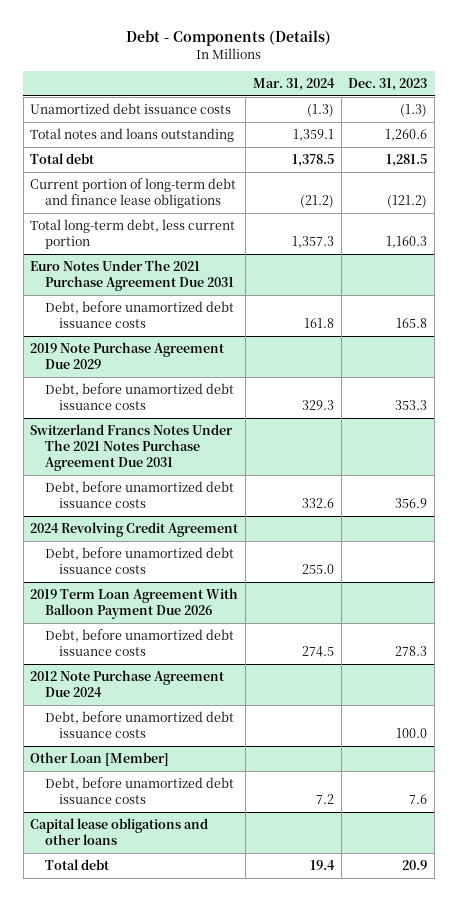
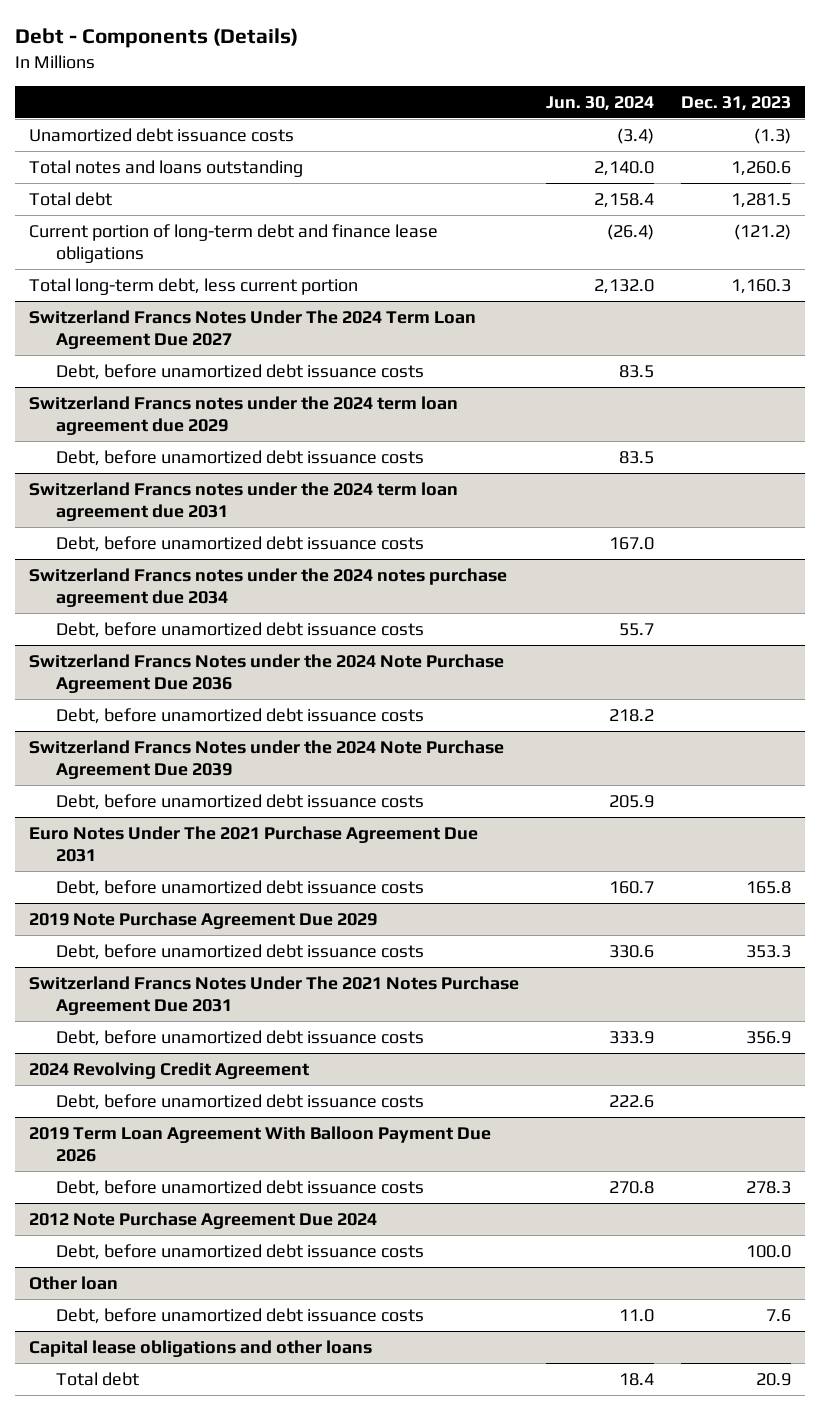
- | Mar. 31, 2024 | Dec. 31, 2023
+ | Jun. 30, 2024 | Dec. 31, 2023
+ Switzerland Francs Notes Under The 2024 Term Loan Agreement Due 2027
+ Debt, before unamortized debt issuance costs | 83.5 |
+ Switzerland Francs notes under the 2024 term loan agreement due 2029
+ Debt, before unamortized debt issuance costs | 83.5 |
+ Switzerland Francs notes under the 2024 term loan agreement due 2031
+ Debt, before unamortized debt issuance costs | 167.0 |
+ Switzerland Francs notes under the 2024 notes purchase agreement due 2034
+ Debt, before unamortized debt issuance costs | 55.7 |
+ Switzerland Francs Notes under the 2024 Note Purchase Agreement Due 2036
+ Debt, before unamortized debt issuance costs | 218.2 |
+ Switzerland Francs Notes under the 2024 Note Purchase Agreement Due 2039
+ Debt, before unamortized debt issuance costs | 205.9 |
- Other Loan [Member]
+ Other loan

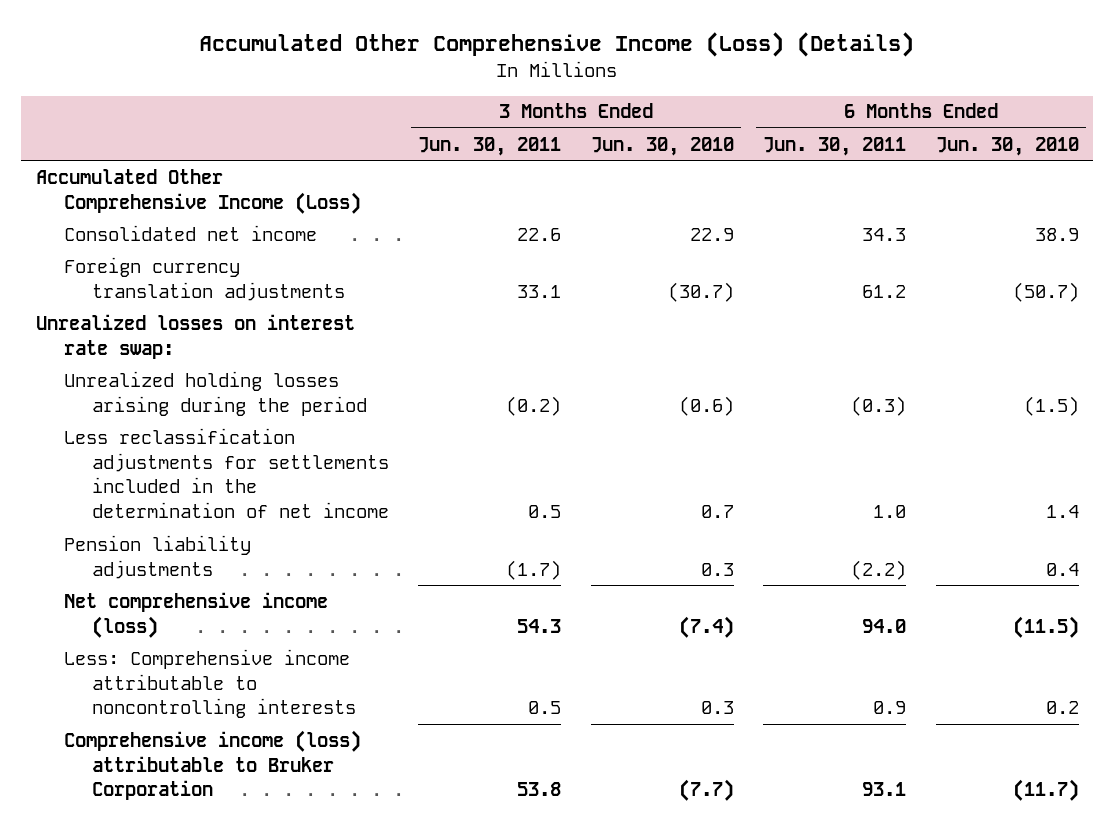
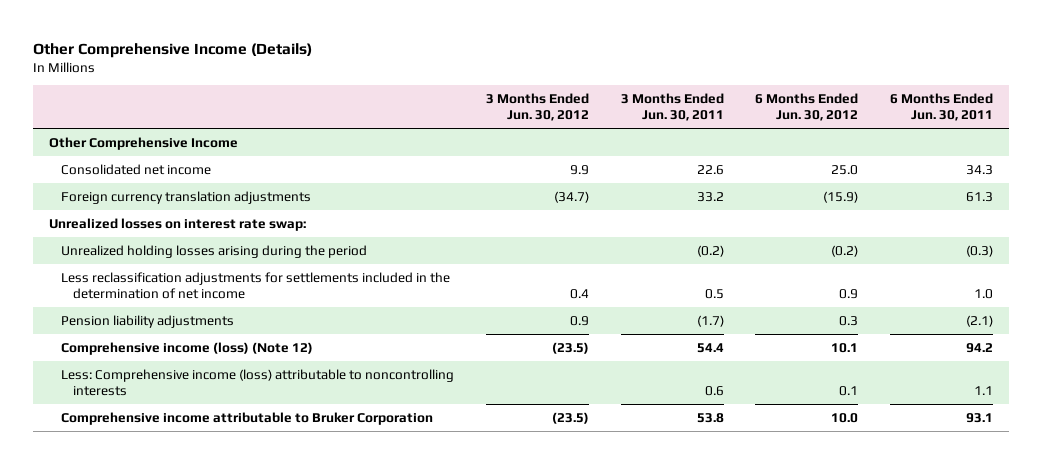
- Accumulated Other Comprehensive Income (Loss) (Details)
+ Other Comprehensive Income (Details)
- | 3 Months Ended Jun. 30, 2011 | 3 Months Ended Jun. 30, 2010 | 6 Months Ended Jun. 30, 2011 | 6 Months Ended Jun. 30, 2010
+ | 3 Months Ended Jun. 30, 2012 | 3 Months Ended Jun. 30, 2011 | 6 Months Ended Jun. 30, 2012 | 6 Months Ended Jun. 30, 2011
- Accumulated Other Comprehensive Income (Loss)
+ Other Comprehensive Income
- Foreign currency translation adjustments | 33.1 | (30.7) | 61.2 | (50.7)
+ Foreign currency translation adjustments | (34.7) | 33.2 | (15.9) | 61.3
- Pension liability adjustments | (1.7) | 0.3 | (2.2) | 0.4
- Net comprehensive income (loss) | 54.3 | (7.4) | 94.0 | (11.5)
- Less: Comprehensive income attributable to noncontrolling interests | 0.5 | 0.3 | 0.9 | 0.2
- Comprehensive income (loss) attributable to Bruker Corporation | 53.8 | (7.7) | 93.1 | (11.7)
+ Pension liability adjustments | 0.9 | (1.7) | 0.3 | (2.1)
+ Comprehensive income (loss) (Note 12) | (23.5) | 54.4 | 10.1 | 94.2
+ Less: Comprehensive income (loss) attributable to noncontrolling interests | | 0.6 | 0.1 | 1.1
+ Comprehensive income attributable to Bruker Corporation | (23.5) | 53.8 | 10.0 | 93.1

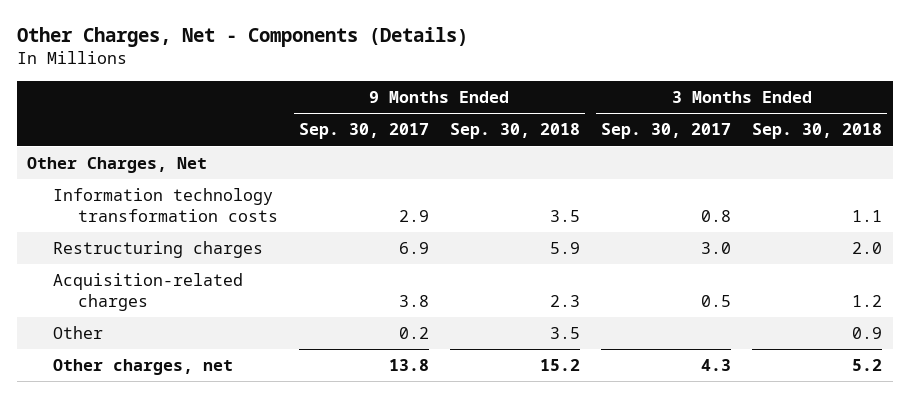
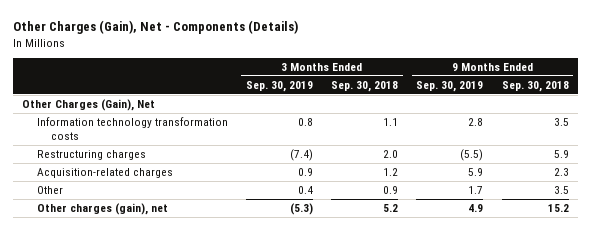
- Other Charges, Net - Components (Details)
+ Other Charges (Gain), Net - Components (Details)
- | 9 Months Ended Sep. 30, 2017 | 9 Months Ended Sep. 30, 2018 | 3 Months Ended Sep. 30, 2017 | 3 Months Ended Sep. 30, 2018
+ | 3 Months Ended Sep. 30, 2019 | 3 Months Ended Sep. 30, 2018 | 9 Months Ended Sep. 30, 2019 | 9 Months Ended Sep. 30, 2018
- Other Charges, Net
+ Other Charges (Gain), Net
- Other charges, net | 13.8 | 15.2 | 4.3 | 5.2
+ Other charges (gain), net | (5.3) | 5.2 | 4.9 | 15.2

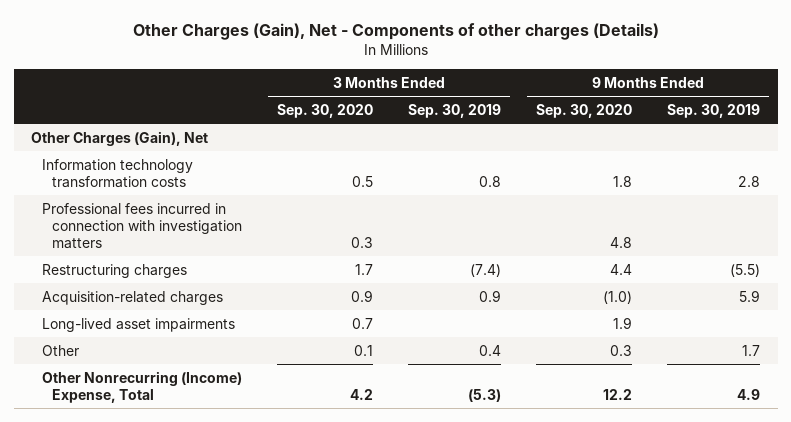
- Other Charges (Gain), Net - Components (Details)
+ Other Charges (Gain), Net - Components of other charges (Details)
- | 3 Months Ended Sep. 30, 2019 | 3 Months Ended Sep. 30, 2018 | 9 Months Ended Sep. 30, 2019 | 9 Months Ended Sep. 30, 2018
+ | 3 Months Ended Sep. 30, 2020 | 3 Months Ended Sep. 30, 2019 | 9 Months Ended Sep. 30, 2020 | 9 Months Ended Sep. 30, 2019
+ Professional fees incurred in connection with investigation matters | 0.3 | | 4.8 |
+ Long-lived asset impairments | 0.7 | | 1.9 |
- Other charges (gain), net | (5.3) | 5.2 | 4.9 | 15.2
+ Other Nonrecurring (Income) Expense, Total | 4.2 | (5.3) | 12.2 | 4.9

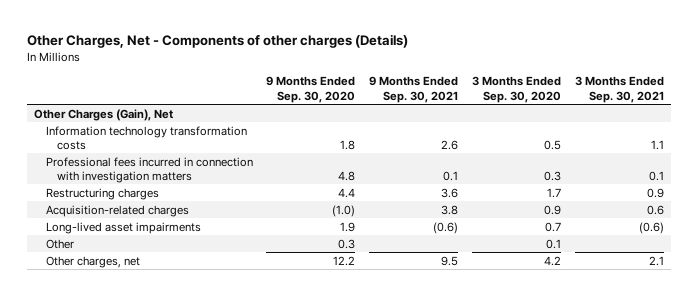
- Other Charges (Gain), Net - Components of other charges (Details)
+ Other Charges, Net - Components of other charges (Details)
- | 3 Months Ended Sep. 30, 2020 | 3 Months Ended Sep. 30, 2019 | 9 Months Ended Sep. 30, 2020 | 9 Months Ended Sep. 30, 2019
+ | 9 Months Ended Sep. 30, 2020 | 9 Months Ended Sep. 30, 2021 | 3 Months Ended Sep. 30, 2020 | 3 Months Ended Sep. 30, 2021
- Other Nonrecurring (Income) Expense, Total | 4.2 | (5.3) | 12.2 | 4.9
+ Other charges, net | 12.2 | 9.5 | 4.2 | 2.1

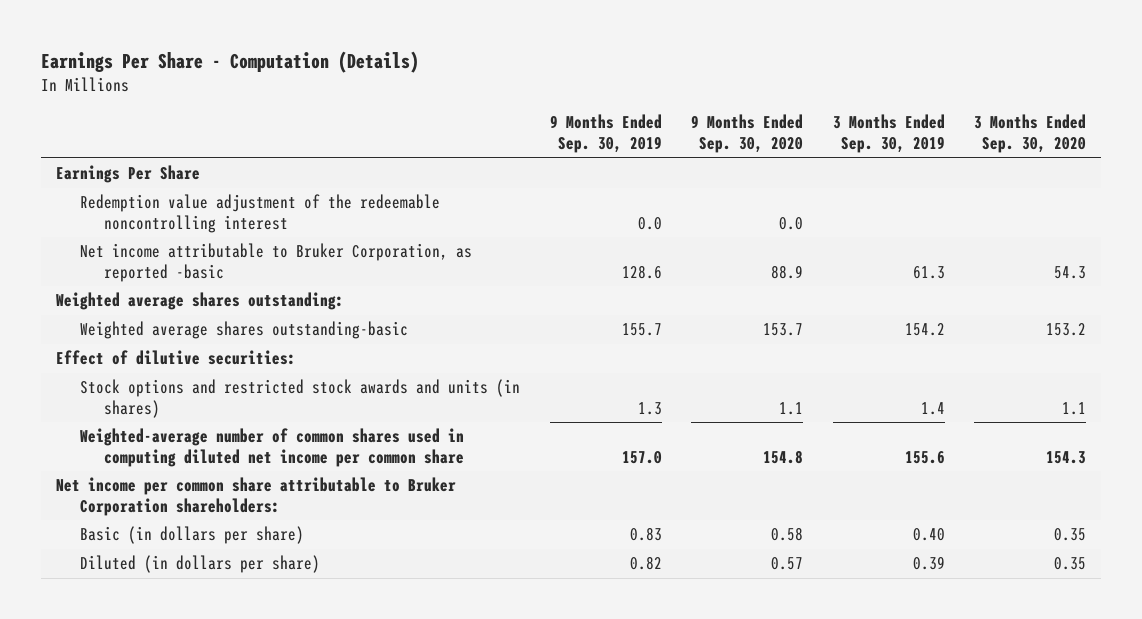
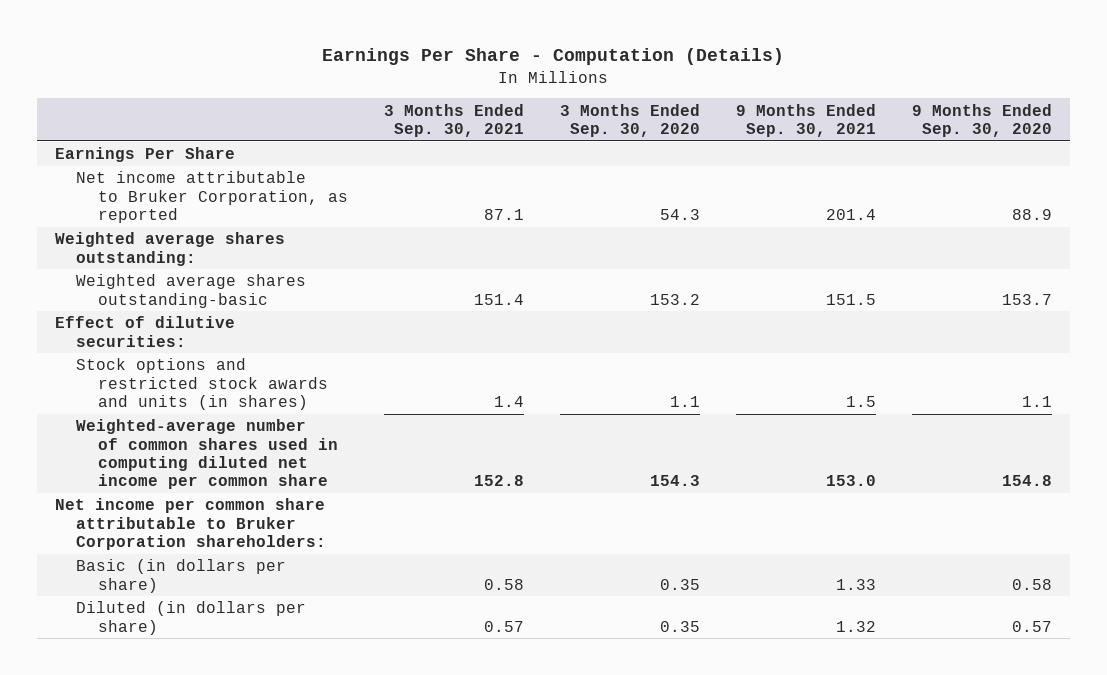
- | 9 Months Ended Sep. 30, 2019 | 9 Months Ended Sep. 30, 2020 | 3 Months Ended Sep. 30, 2019 | 3 Months Ended Sep. 30, 2020
+ | 3 Months Ended Sep. 30, 2021 | 3 Months Ended Sep. 30, 2020 | 9 Months Ended Sep. 30, 2021 | 9 Months Ended Sep. 30, 2020
- Redemption value adjustment of the redeemable noncontrolling interest | 0.0 | 0.0 | |
- Net income attributable to Bruker Corporation, as reported -basic | 128.6 | 88.9 | 61.3 | 54.3
+ Net income attributable to Bruker Corporation, as reported | 87.1 | 54.3 | 201.4 | 88.9

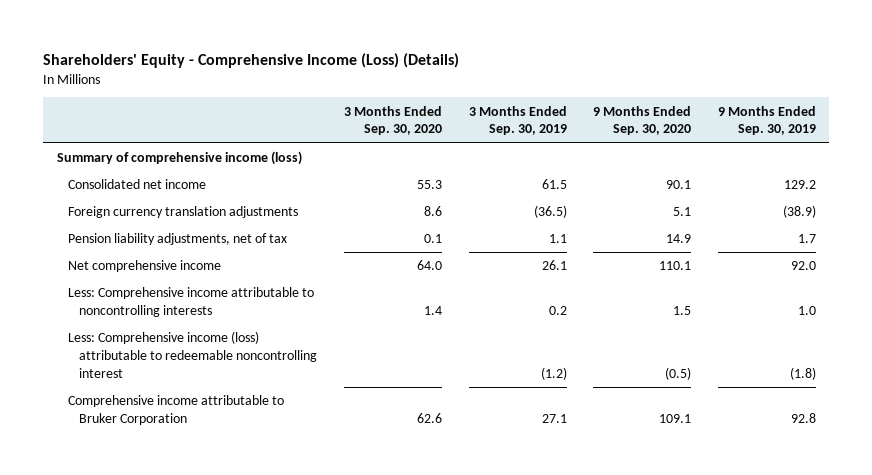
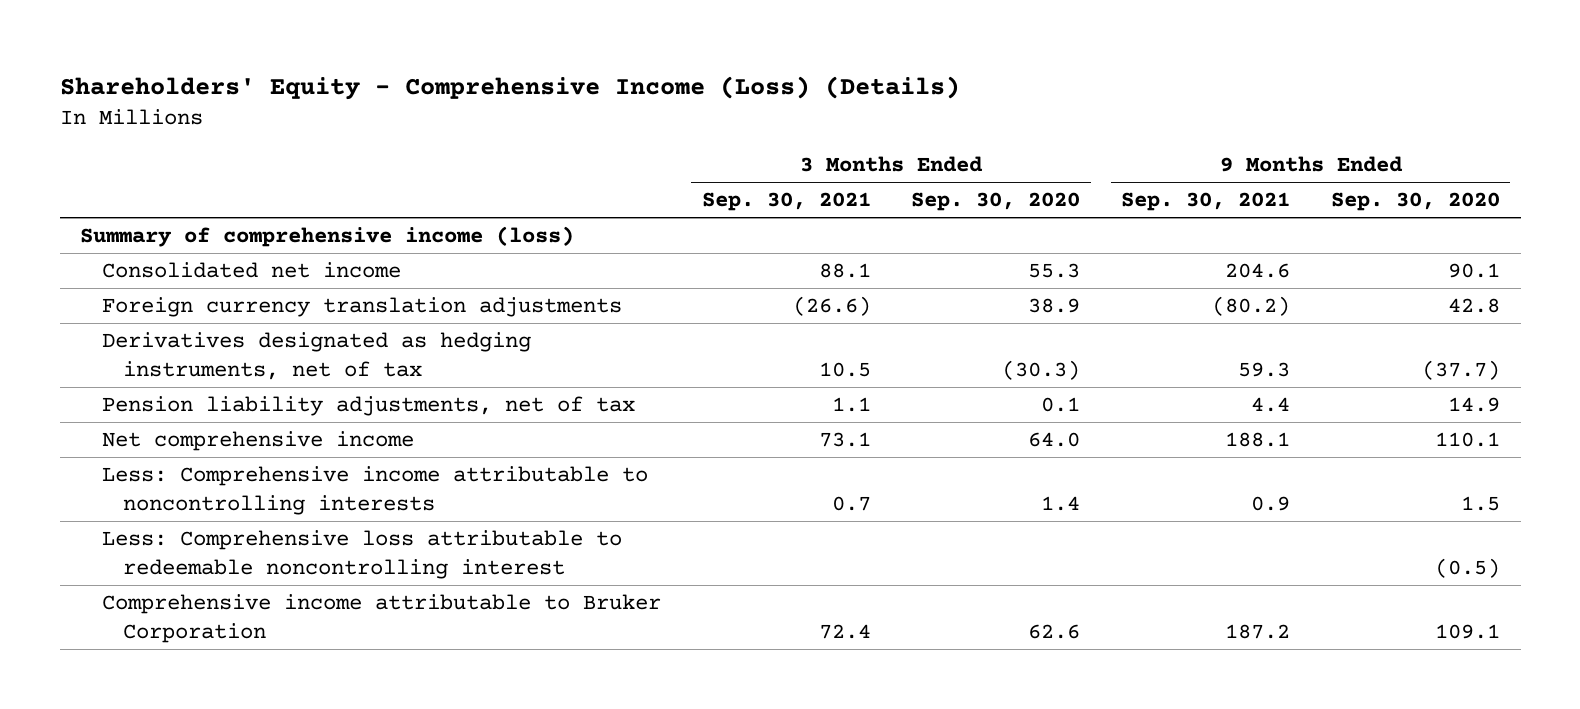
- | 3 Months Ended Sep. 30, 2020 | 3 Months Ended Sep. 30, 2019 | 9 Months Ended Sep. 30, 2020 | 9 Months Ended Sep. 30, 2019
+ | 3 Months Ended Sep. 30, 2021 | 3 Months Ended Sep. 30, 2020 | 9 Months Ended Sep. 30, 2021 | 9 Months Ended Sep. 30, 2020
- Foreign currency translation adjustments | 8.6 | (36.5) | 5.1 | (38.9)
+ Foreign currency translation adjustments | (26.6) | 38.9 | (80.2) | 42.8
+ Derivatives designated as hedging instruments, net of tax | 10.5 | (30.3) | 59.3 | (37.7)
- Less: Comprehensive income (loss) attributable to redeemable noncontrolling interest | | (1.2) | (0.5) | (1.8)
+ Less: Comprehensive loss attributable to redeemable noncontrolling interest | | | | (0.5)

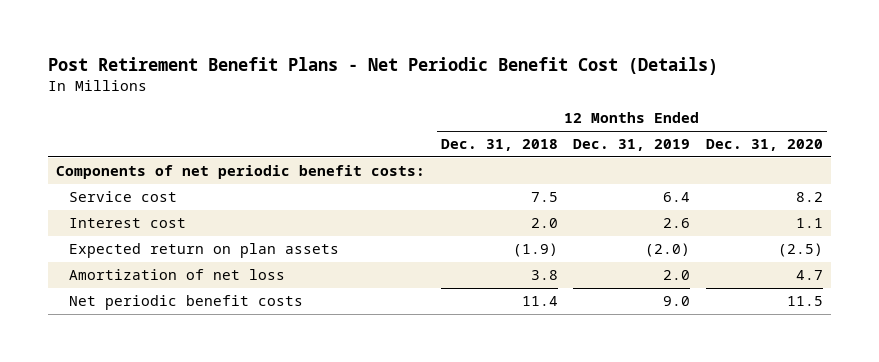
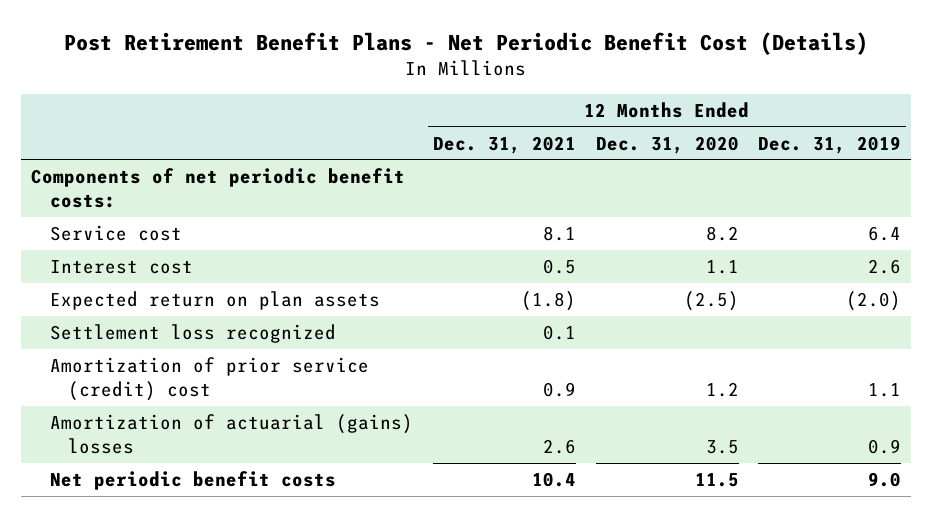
- | 12 Months Ended Dec. 31, 2018 | 12 Months Ended Dec. 31, 2019 | 12 Months Ended Dec. 31, 2020
+ | 12 Months Ended Dec. 31, 2021 | 12 Months Ended Dec. 31, 2020 | 12 Months Ended Dec. 31, 2019
- Amortization of net loss | 3.8 | 2.0 | 4.7
+ Settlement loss recognized | 0.1 | |
+ Amortization of prior service (credit) cost | 0.9 | 1.2 | 1.1
+ Amortization of actuarial (gains) losses | 2.6 | 3.5 | 0.9

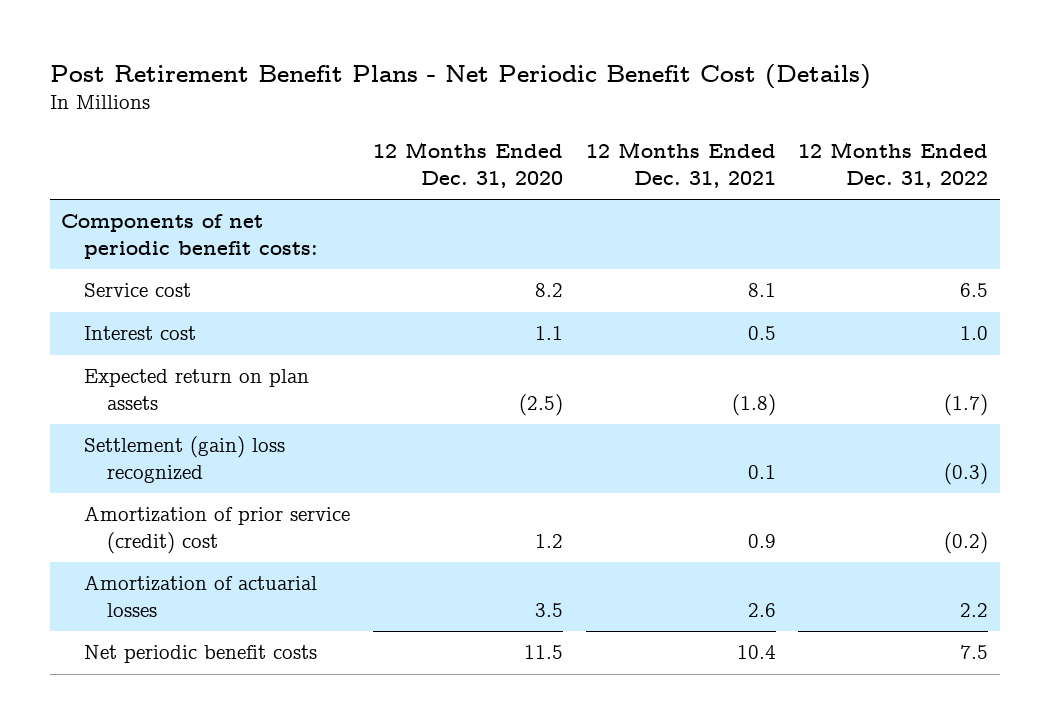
- | 12 Months Ended Dec. 31, 2021 | 12 Months Ended Dec. 31, 2020 | 12 Months Ended Dec. 31, 2019
+ | 12 Months Ended Dec. 31, 2020 | 12 Months Ended Dec. 31, 2021 | 12 Months Ended Dec. 31, 2022
- Settlement loss recognized | 0.1 | |
+ Settlement (gain) loss recognized | | 0.1 | (0.3)
- Amortization of actuarial (gains) losses | 2.6 | 3.5 | 0.9
+ Amortization of actuarial losses | 3.5 | 2.6 | 2.2

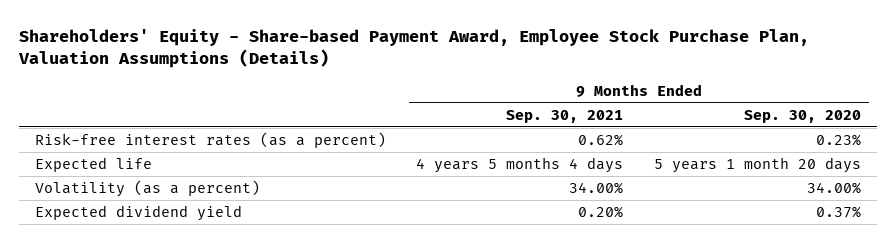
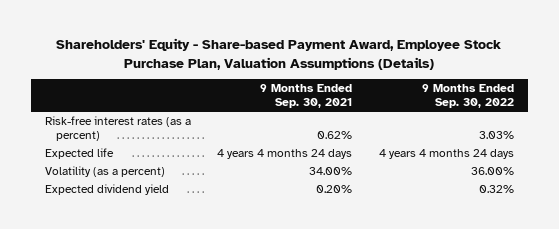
- | 9 Months Ended Sep. 30, 2021 | 9 Months Ended Sep. 30, 2020
+ | 9 Months Ended Sep. 30, 2021 | 9 Months Ended Sep. 30, 2022
- Expected life | 4 years 5 months 4 days | 5 years 1 month 20 days
+ Expected life | 4 years 4 months 24 days | 4 years 4 months 24 days

